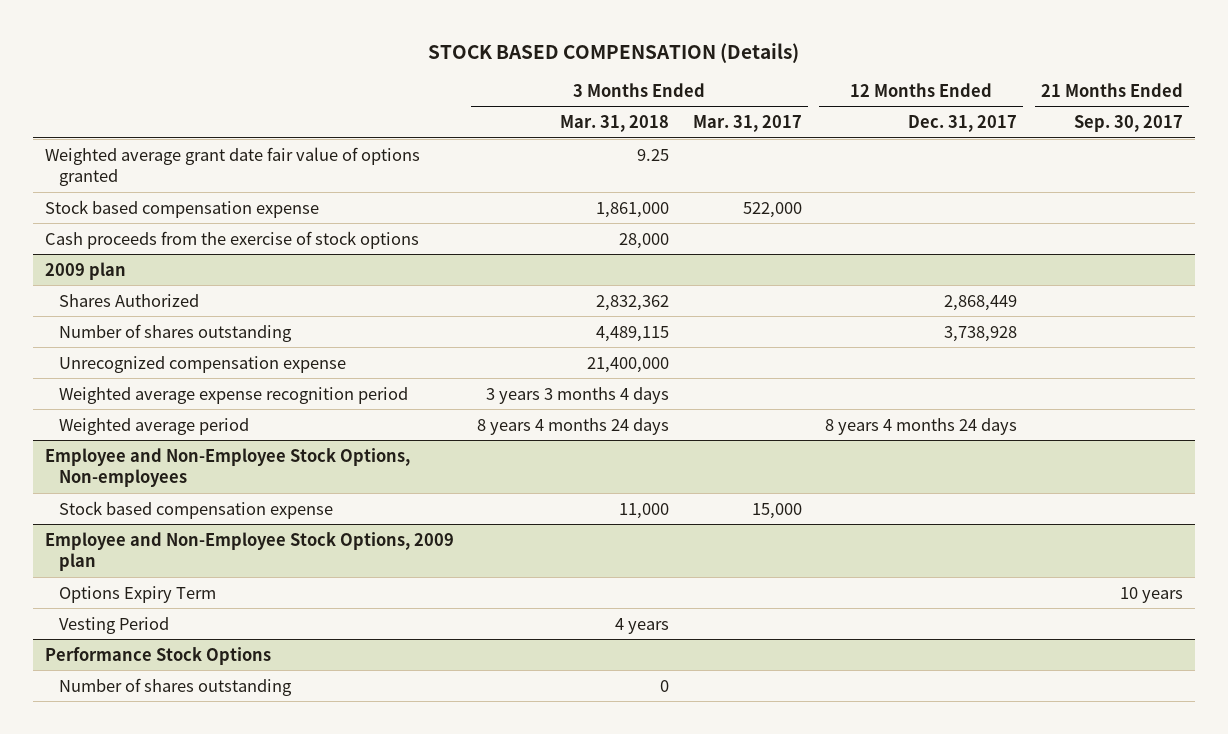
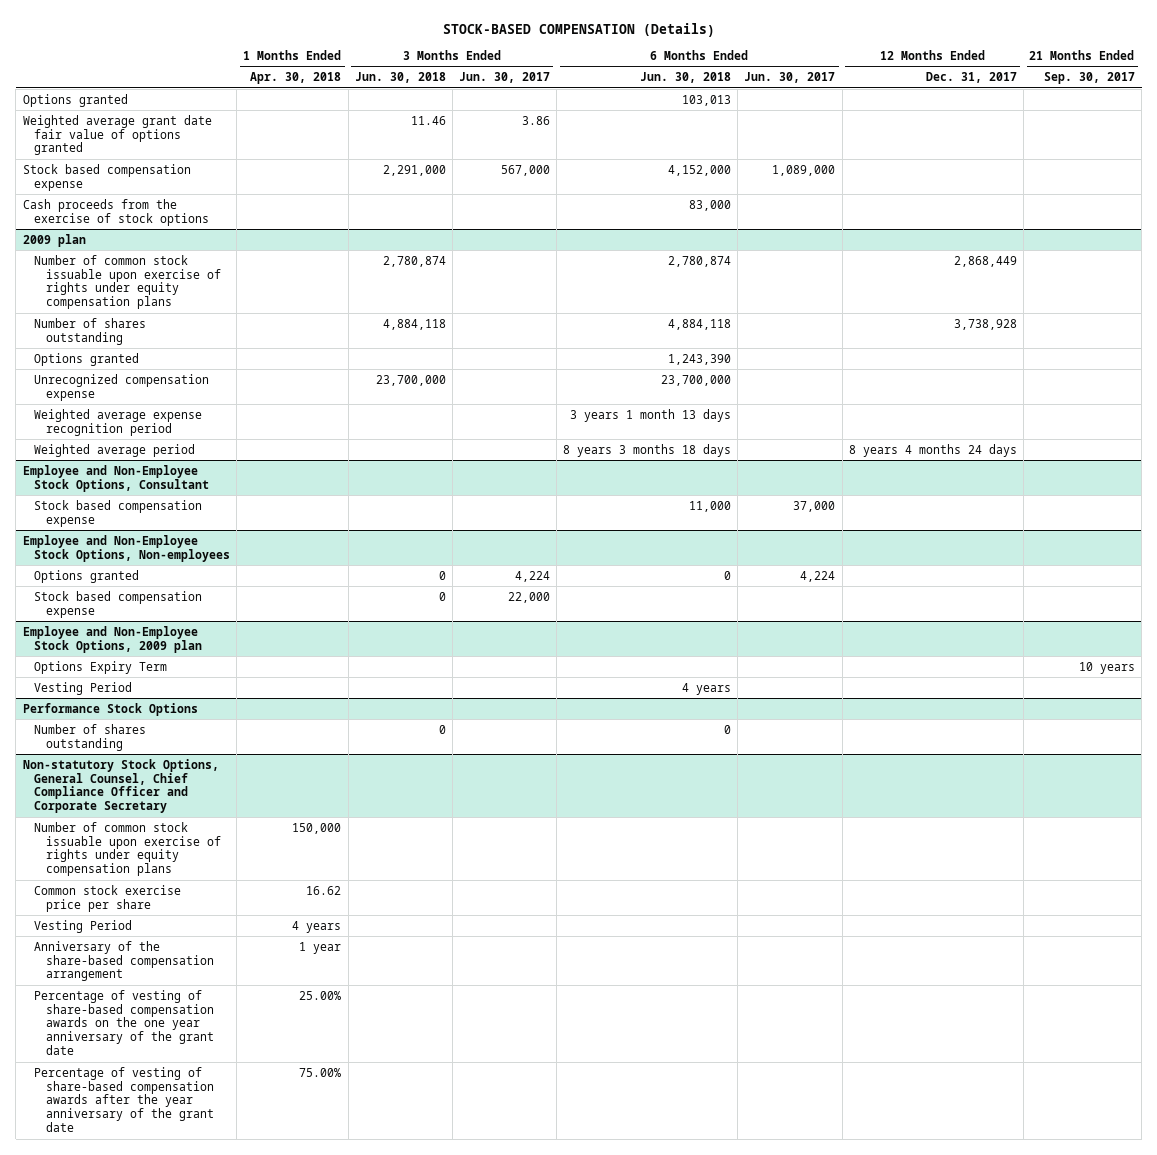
- STOCK BASED COMPENSATION (Details)
+ STOCK-BASED COMPENSATION (Details)
- | 3 Months Ended Mar. 31, 2018 | 3 Months Ended Mar. 31, 2017 | 12 Months Ended Dec. 31, 2017 | 21 Months Ended Sep. 30, 2017
+ | 1 Months Ended Apr. 30, 2018 | 3 Months Ended Jun. 30, 2018 | 3 Months Ended Jun. 30, 2017 | 6 Months Ended Jun. 30, 2018 | 6 Months Ended Jun. 30, 2017 | 12 Months Ended Dec. 31, 2017 | 21 Months Ended Sep. 30, 2017
+ Options granted | | | | 103,013 | | |
@ 2009 plan
- Shares Authorized | 2,832,362 | | 2,868,449 |
+ Number of common stock issuable upon exercise of rights under equity compensation plans | | 2,780,874 | | 2,780,874 | | 2,868,449 |
+ Options granted | | | | 1,243,390 | | |
+ Employee and Non-Employee Stock Options, Consultant
+ Stock based compensation expense | | | | 11,000 | 37,000 | |
@ Employee and Non-Employee Stock Options, Non-employees
+ Options granted | | 0 | 4,224 | 0 | 4,224 | |
+ Non-statutory Stock Options, General Counsel, Chief Compliance Officer and Corporate Secretary
+ Number of common stock issuable upon exercise of rights under equity compensation plans | 150,000 | | | | | |
+ Common stock exercise price per share | 16.62 | | | | | |
+ Vesting Period | 4 years | | | | | |
+ Anniversary of the share-based compensation arrangement | 1 year | | | | | |
+ Percentage of vesting of share-based compensation awards on the one year anniversary of the grant date | 25.00% | | | | | |
+ Percentage of vesting of share-based compensation awards after the year anniversary of the grant date | 75.00% | | | | | |

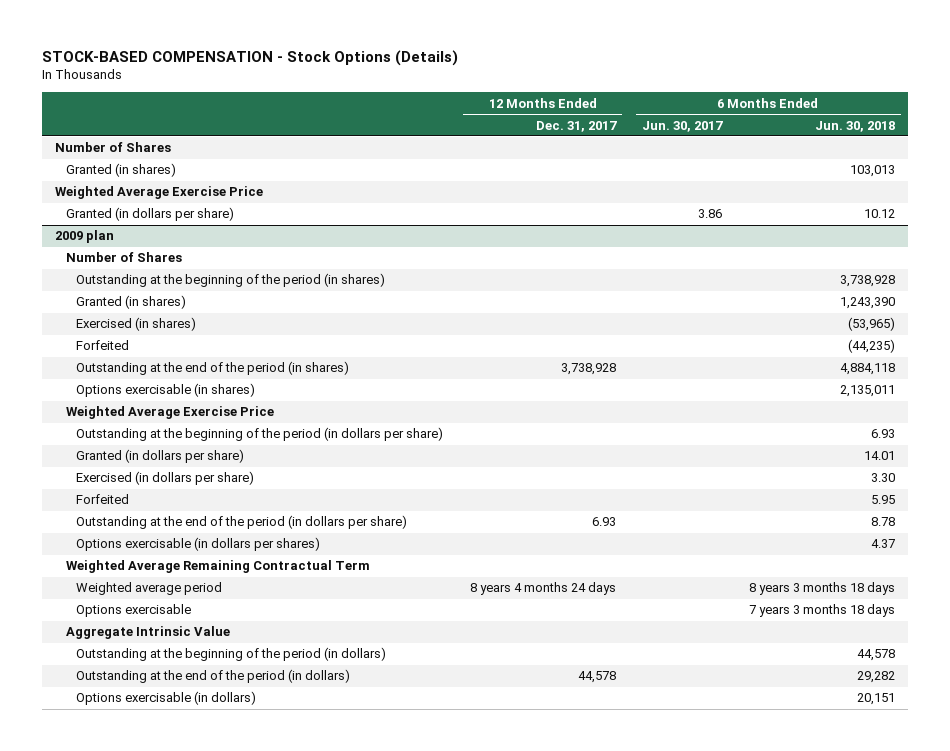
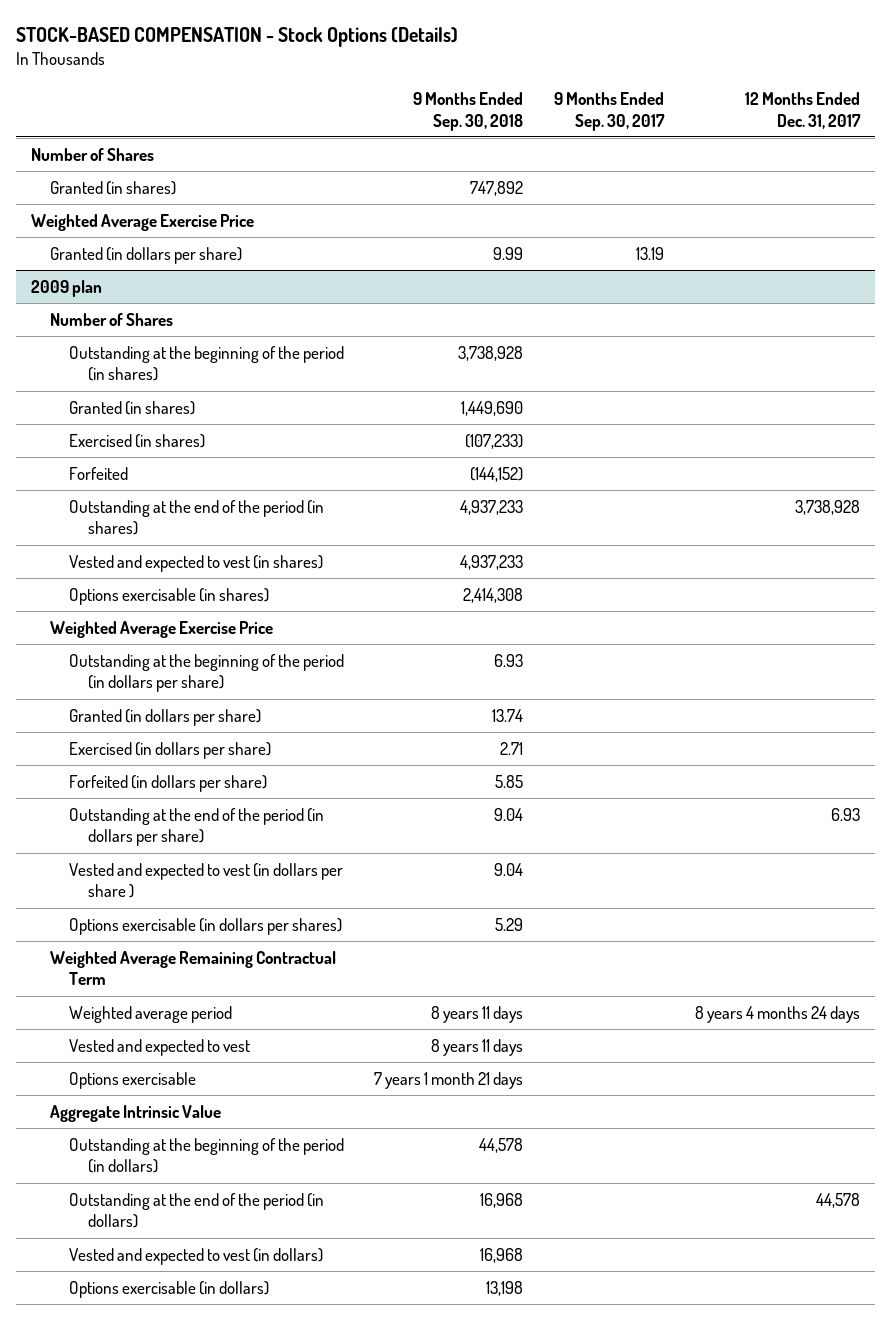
- | 12 Months Ended Dec. 31, 2017 | 6 Months Ended Jun. 30, 2017 | 6 Months Ended Jun. 30, 2018
+ | 9 Months Ended Sep. 30, 2018 | 9 Months Ended Sep. 30, 2017 | 12 Months Ended Dec. 31, 2017
@ 2009 plan
+ Vested and expected to vest (in shares) | 4,937,233 | |
- Forfeited | | | 5.95
+ Forfeited (in dollars per share) | 5.85 | |
+ Vested and expected to vest (in dollars per share ) | 9.04 | |
+ Vested and expected to vest | 8 years 11 days | |
+ Vested and expected to vest (in dollars) | 16,968 | |

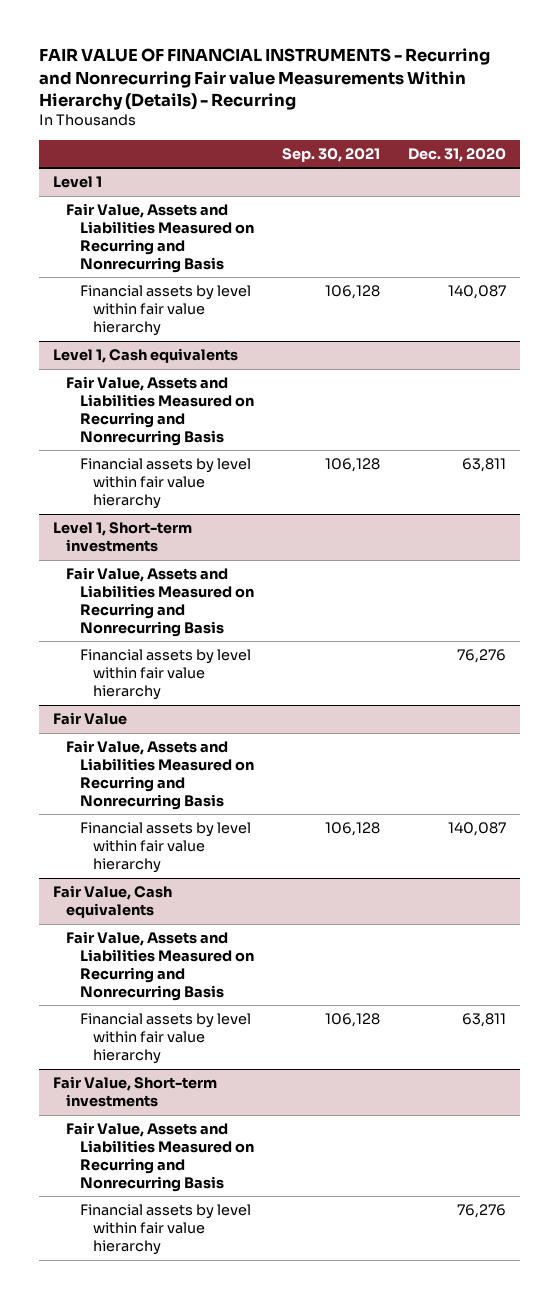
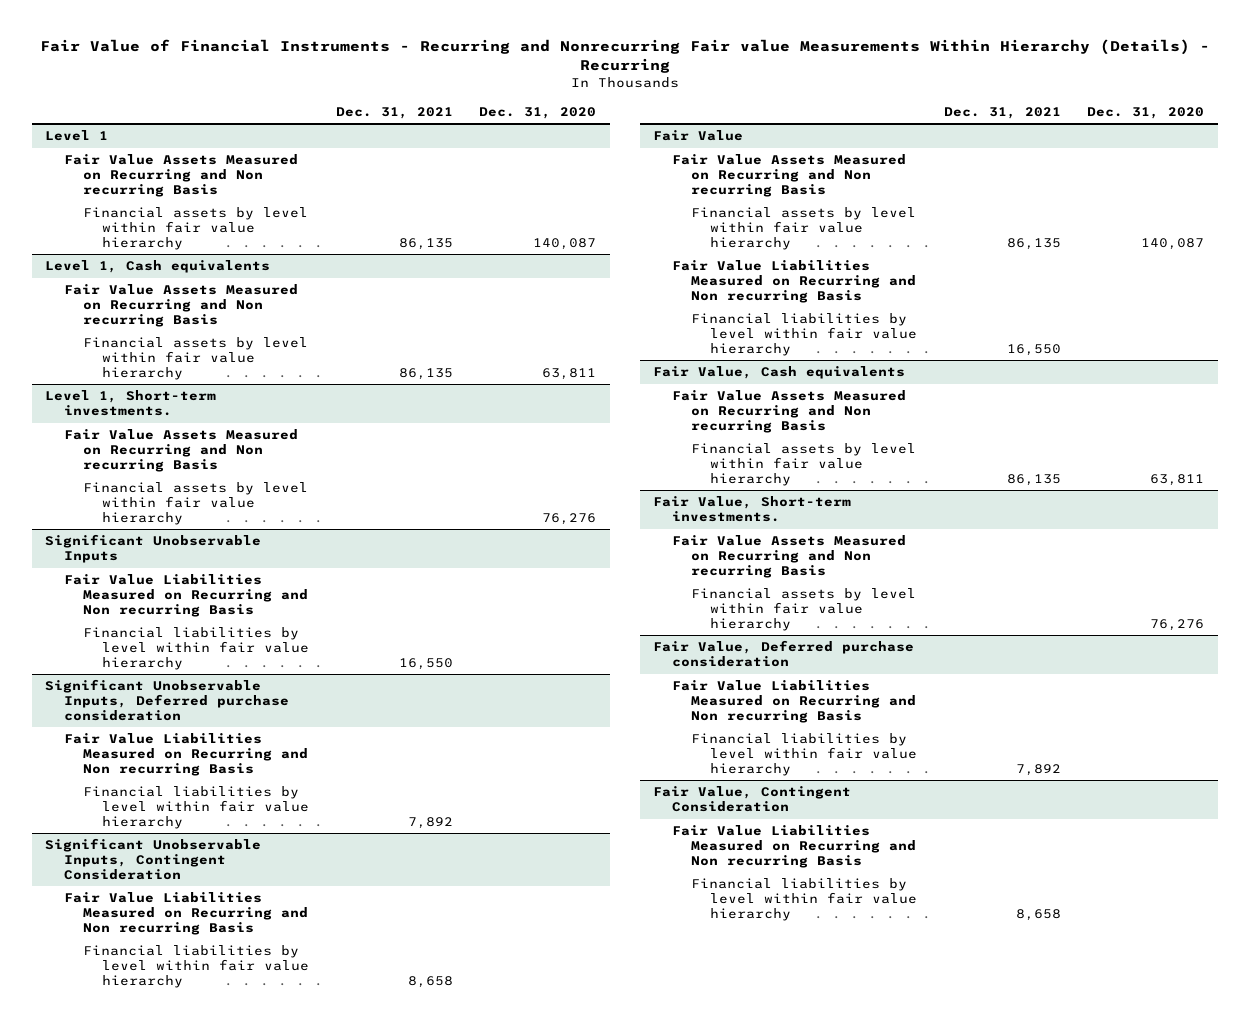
- FAIR VALUE OF FINANCIAL INSTRUMENTS - Recurring and Nonrecurring Fair value Measurements Within Hierarchy (Details) - Recurring
+ Fair Value of Financial Instruments - Recurring and Nonrecurring Fair value Measurements Within Hierarchy (Details) - Recurring
- | Sep. 30, 2021 | Dec. 31, 2020
+ | Dec. 31, 2021 | Dec. 31, 2020
@ Level 1
- Fair Value, Assets and Liabilities Measured on Recurring and Nonrecurring Basis
+ Fair Value Assets Measured on Recurring and Non recurring Basis
@ Level 1, Cash equivalents
- Fair Value, Assets and Liabilities Measured on Recurring and Nonrecurring Basis
+ Fair Value Assets Measured on Recurring and Non recurring Basis
- Level 1, Short-term investments
- Fair Value, Assets and Liabilities Measured on Recurring and Nonrecurring Basis
+ Level 1, Short-term investments.
+ Fair Value Assets Measured on Recurring and Non recurring Basis
+ Significant Unobservable Inputs
+ Fair Value Liabilities Measured on Recurring and Non recurring Basis
+ Financial liabilities by level within fair value hierarchy | 16,550 |
+ Significant Unobservable Inputs, Deferred purchase consideration
+ Fair Value Liabilities Measured on Recurring and Non recurring Basis
+ Financial liabilities by level within fair value hierarchy | 7,892 |
+ Significant Unobservable Inputs, Contingent Consideration
+ Fair Value Liabilities Measured on Recurring and Non recurring Basis
+ Financial liabilities by level within fair value hierarchy | 8,658 |
@ Fair Value
- Fair Value, Assets and Liabilities Measured on Recurring and Nonrecurring Basis
+ Fair Value Assets Measured on Recurring and Non recurring Basis
+ Fair Value Liabilities Measured on Recurring and Non recurring Basis
+ Financial liabilities by level within fair value hierarchy | 16,550 |
@ Fair Value, Cash equivalents
- Fair Value, Assets and Liabilities Measured on Recurring and Nonrecurring Basis
+ Fair Value Assets Measured on Recurring and Non recurring Basis
- Fair Value, Short-term investments
- Fair Value, Assets and Liabilities Measured on Recurring and Nonrecurring Basis
+ Fair Value, Short-term investments.
+ Fair Value Assets Measured on Recurring and Non recurring Basis
+ Fair Value, Deferred purchase consideration
+ Fair Value Liabilities Measured on Recurring and Non recurring Basis
+ Financial liabilities by level within fair value hierarchy | 7,892 |
+ Fair Value, Contingent Consideration
+ Fair Value Liabilities Measured on Recurring and Non recurring Basis
+ Financial liabilities by level within fair value hierarchy | 8,658 |

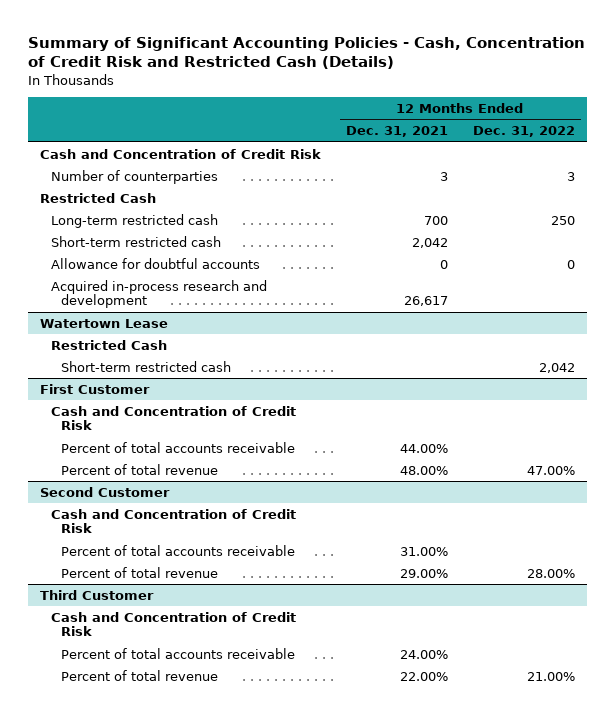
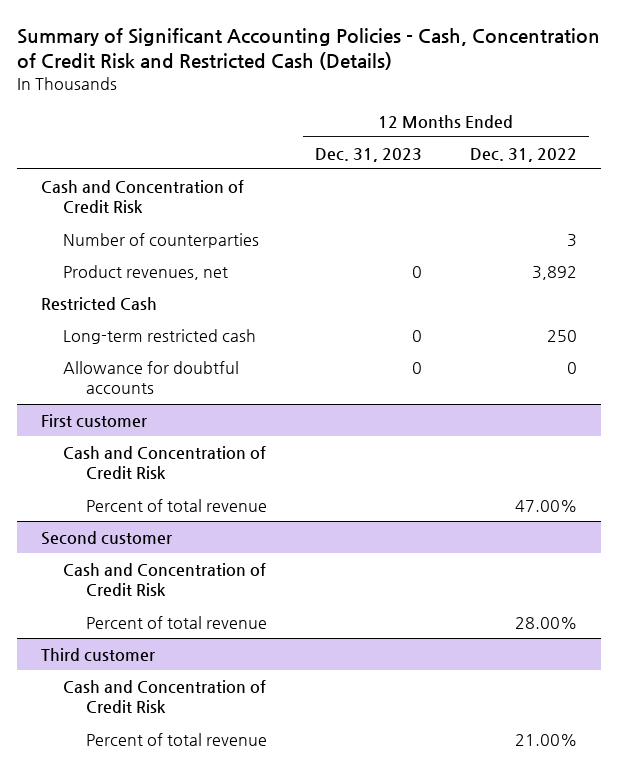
- | 12 Months Ended Dec. 31, 2021 | 12 Months Ended Dec. 31, 2022
+ | 12 Months Ended Dec. 31, 2023 | 12 Months Ended Dec. 31, 2022
+ Product revenues, net | 0 | 3,892
- Short-term restricted cash | 2,042 |
- Acquired in-process research and development | 26,617 |
- Watertown Lease
- Restricted Cash
- Short-term restricted cash | | 2,042
- First Customer
+ First customer
- Percent of total accounts receivable | 44.00% |
- Second Customer
+ Second customer
- Percent of total accounts receivable | 31.00% |
- Third Customer
+ Third customer
- Percent of total accounts receivable | 24.00% |

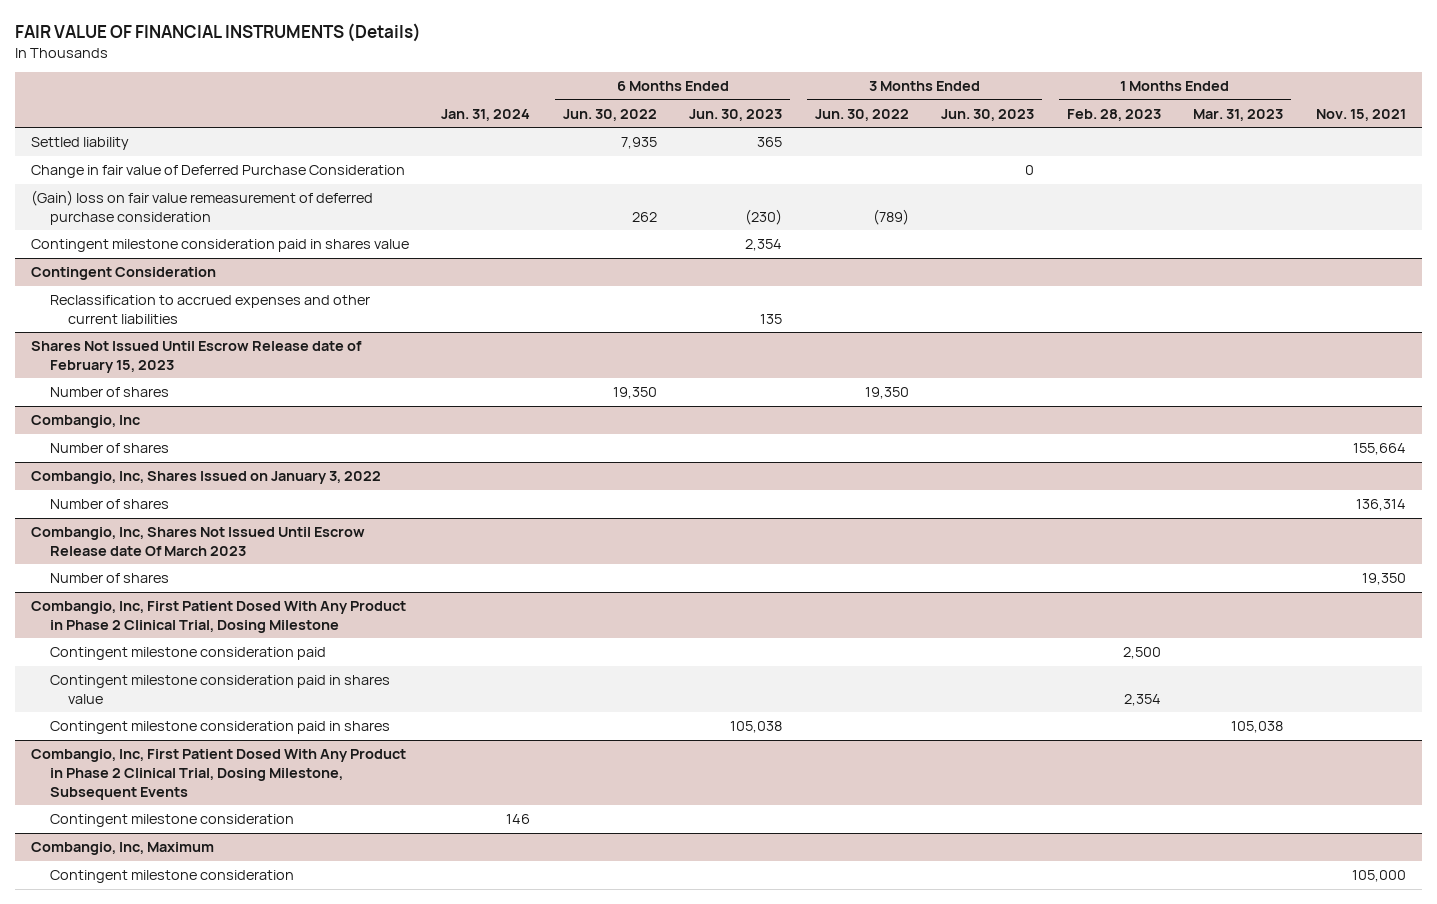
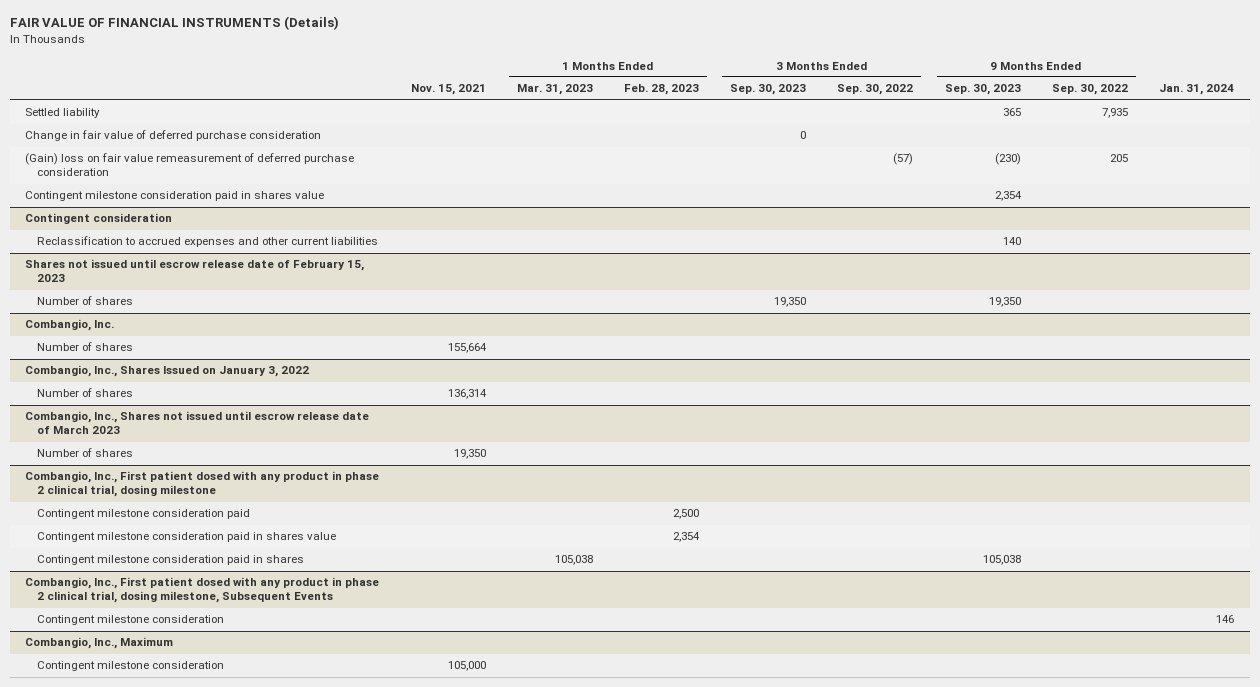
- | Jan. 31, 2024 | 6 Months Ended Jun. 30, 2022 | 6 Months Ended Jun. 30, 2023 | 3 Months Ended Jun. 30, 2022 | 3 Months Ended Jun. 30, 2023 | 1 Months Ended Feb. 28, 2023 | 1 Months Ended Mar. 31, 2023 | Nov. 15, 2021
+ | Nov. 15, 2021 | 1 Months Ended Mar. 31, 2023 | 1 Months Ended Feb. 28, 2023 | 3 Months Ended Sep. 30, 2023 | 3 Months Ended Sep. 30, 2022 | 9 Months Ended Sep. 30, 2023 | 9 Months Ended Sep. 30, 2022 | Jan. 31, 2024
- Change in fair value of Deferred Purchase Consideration | | | | | 0 | | |
+ Change in fair value of deferred purchase consideration | | | | 0 | | | |
- Contingent Consideration
+ Contingent consideration
- Shares Not Issued Until Escrow Release date of February 15, 2023
+ Shares not issued until escrow release date of February 15, 2023
- Combangio, Inc
+ Combangio, Inc.
- Combangio, Inc, Shares Issued on January 3, 2022
+ Combangio, Inc., Shares Issued on January 3, 2022
- Combangio, Inc, Shares Not Issued Until Escrow Release date Of March 2023
+ Combangio, Inc., Shares not issued until escrow release date of March 2023
- Combangio, Inc, First Patient Dosed With Any Product in Phase 2 Clinical Trial, Dosing Milestone
+ Combangio, Inc., First patient dosed with any product in phase 2 clinical trial, dosing milestone
- Combangio, Inc, First Patient Dosed With Any Product in Phase 2 Clinical Trial, Dosing Milestone, Subsequent Events
+ Combangio, Inc., First patient dosed with any product in phase 2 clinical trial, dosing milestone, Subsequent Events
- Combangio, Inc, Maximum
+ Combangio, Inc., Maximum

